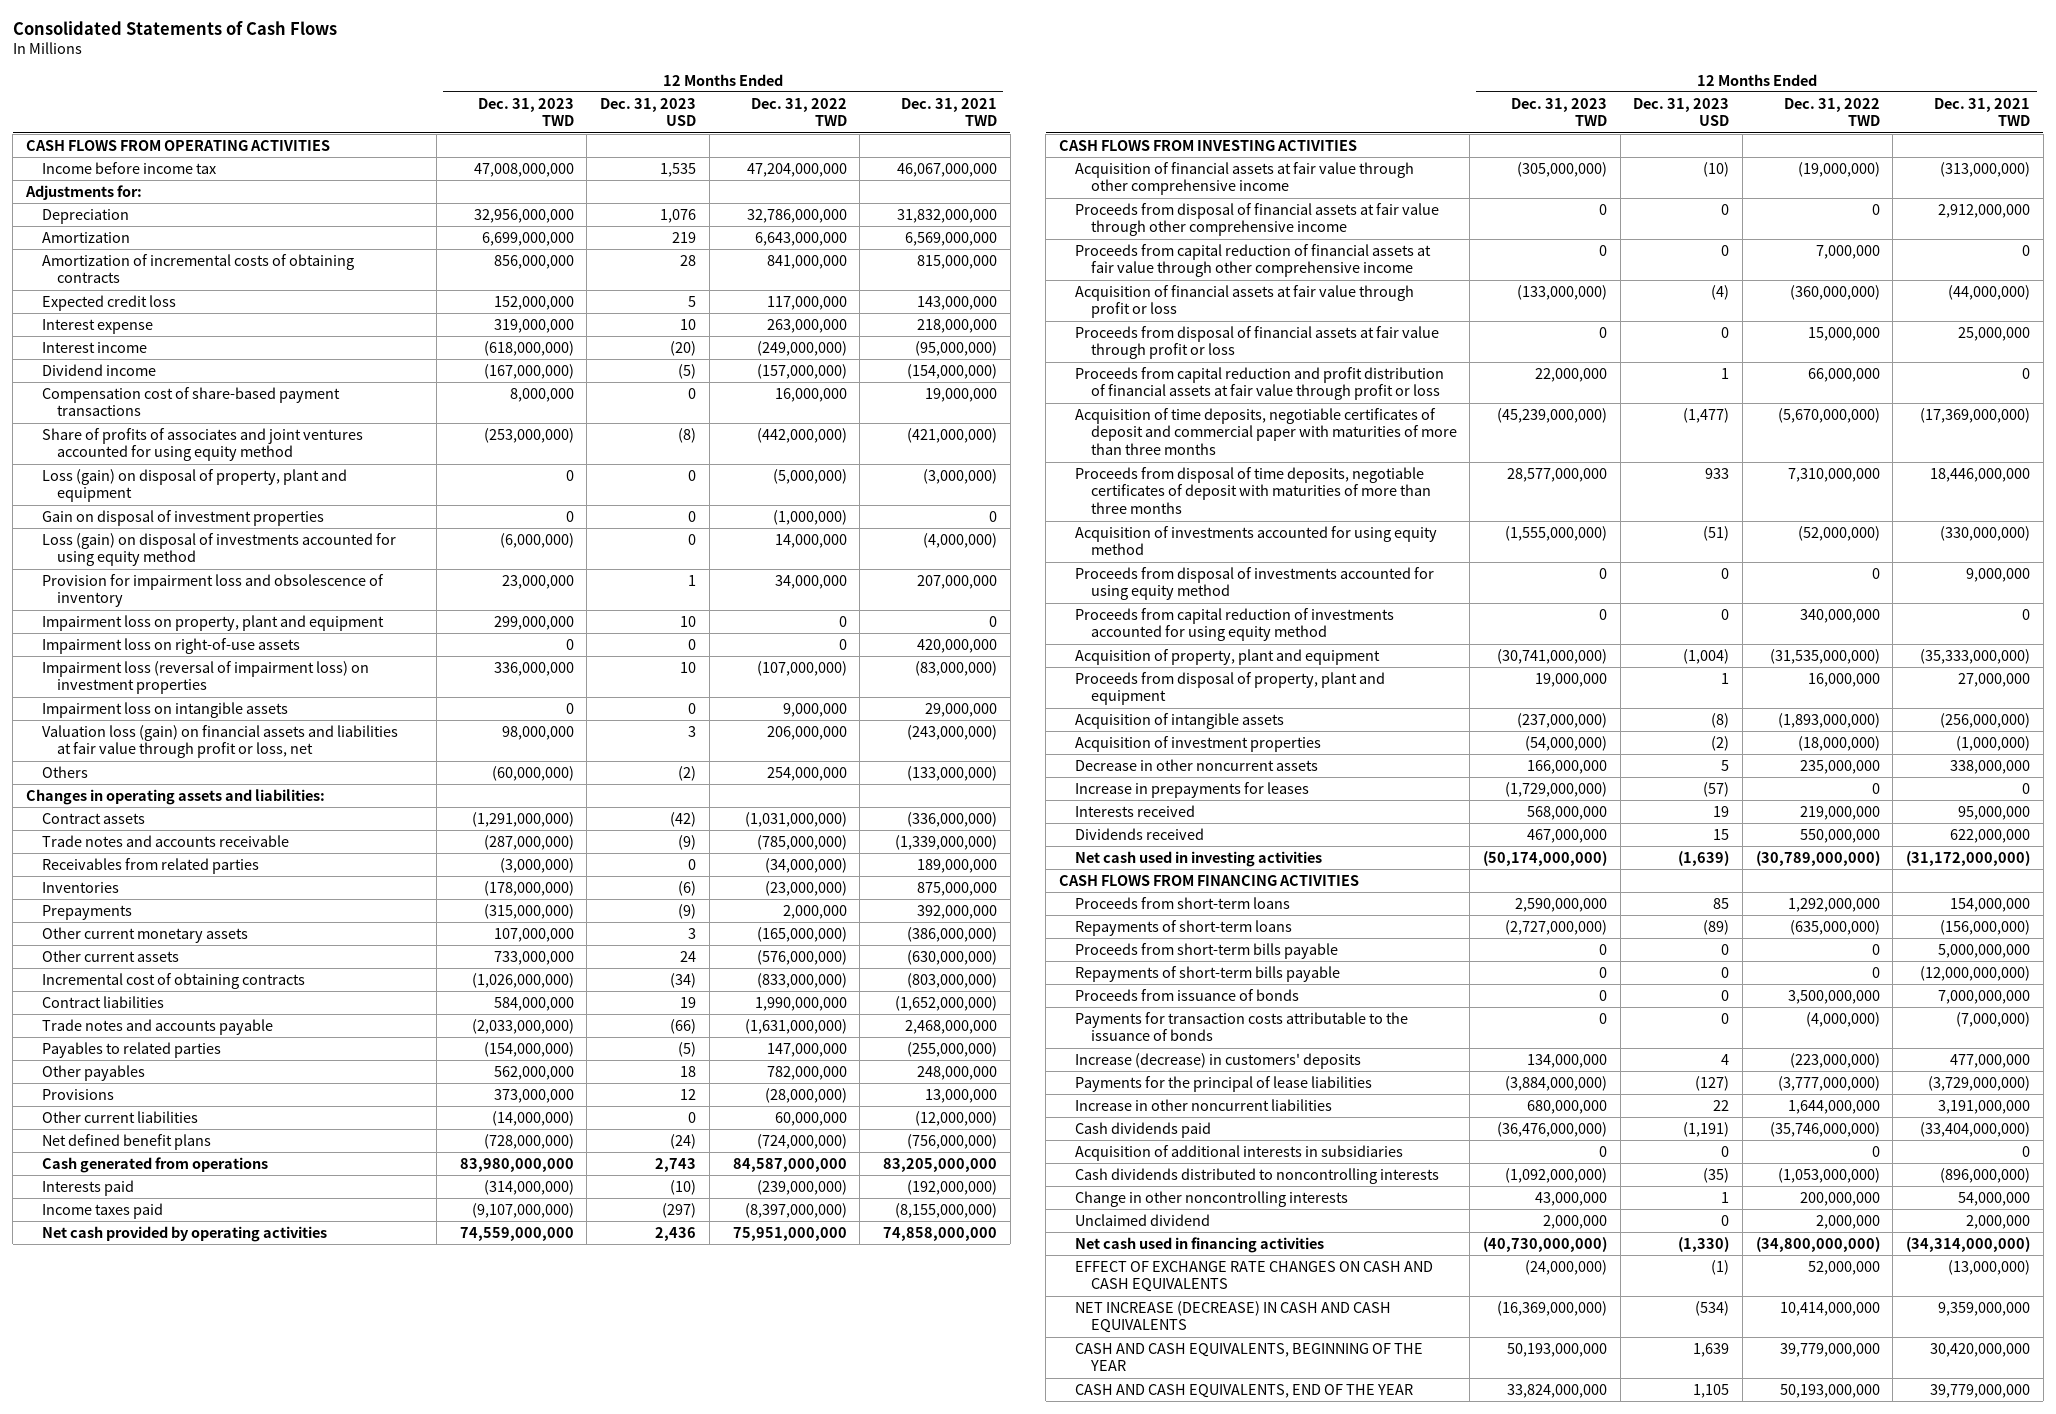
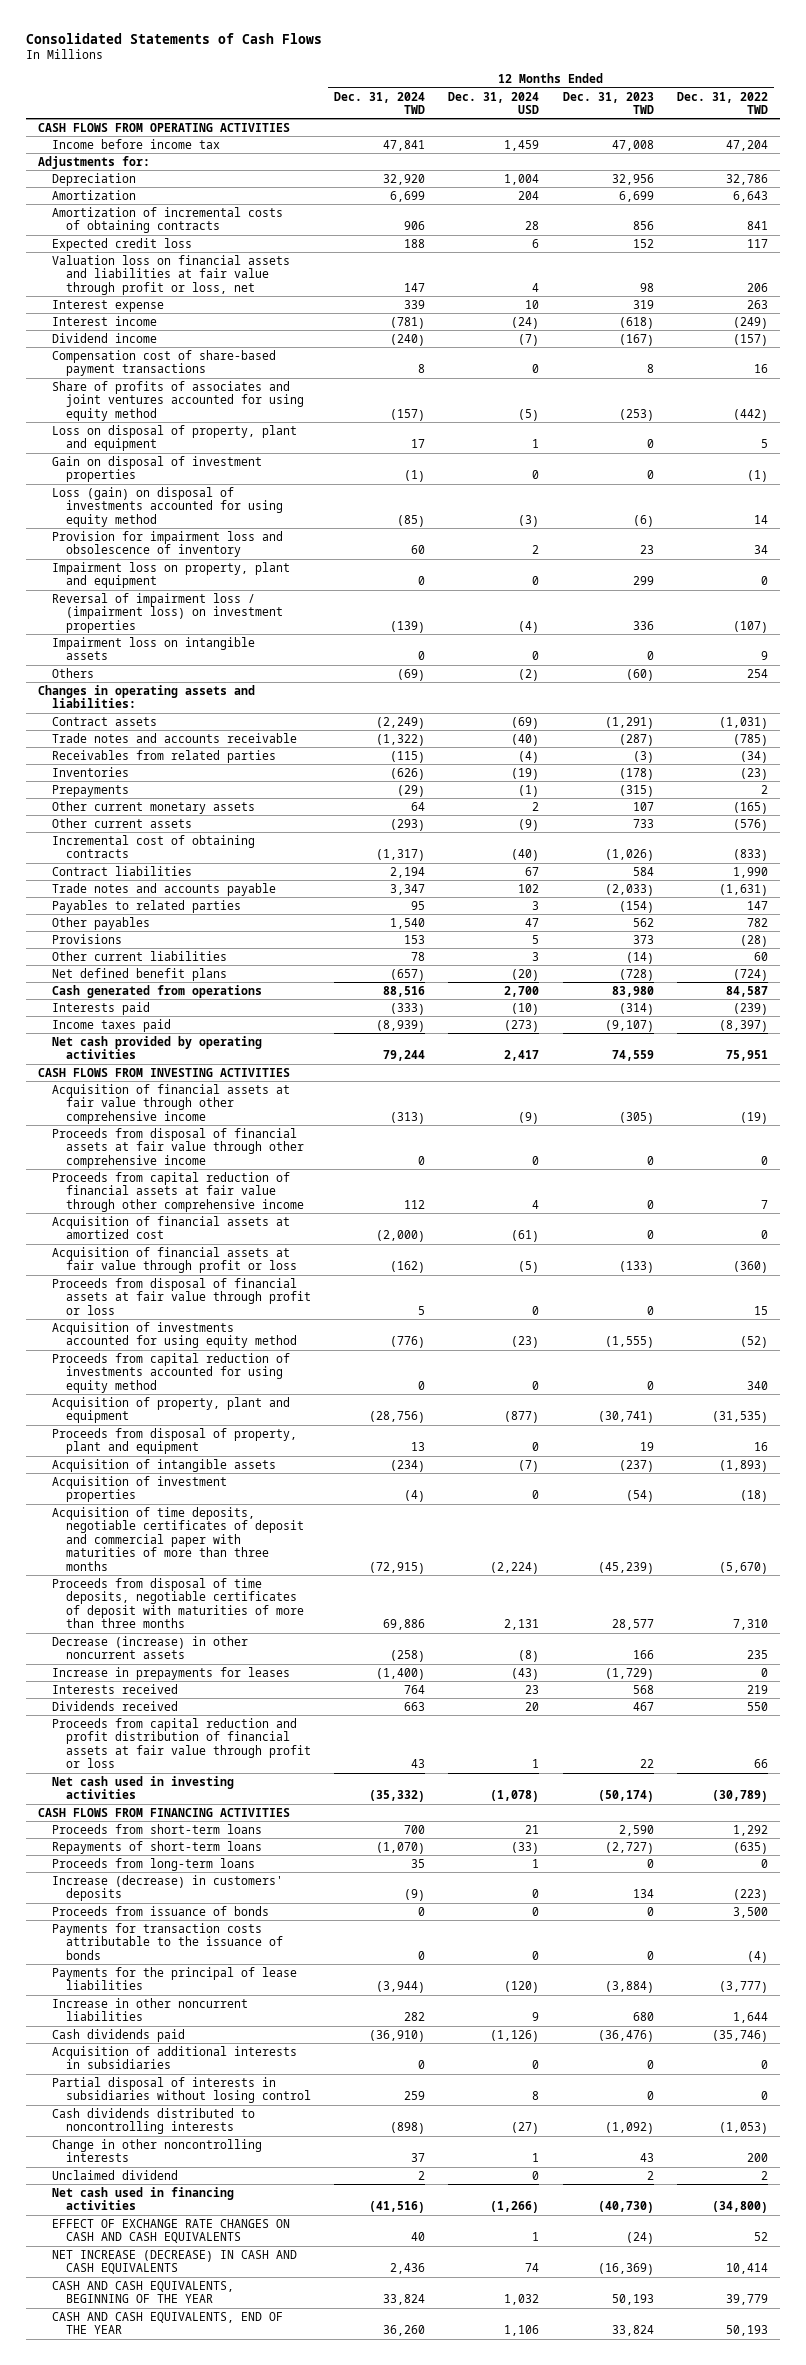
- | 12 Months Ended Dec. 31, 2023 TWD | 12 Months Ended Dec. 31, 2023 USD | 12 Months Ended Dec. 31, 2022 TWD | 12 Months Ended Dec. 31, 2021 TWD
+ | 12 Months Ended Dec. 31, 2024 TWD | 12 Months Ended Dec. 31, 2024 USD | 12 Months Ended Dec. 31, 2023 TWD | 12 Months Ended Dec. 31, 2022 TWD
- Income before income tax | 47,008,000,000 | 1,535 | 47,204,000,000 | 46,067,000,000
+ Income before income tax | 47,841 | 1,459 | 47,008 | 47,204
- Depreciation | 32,956,000,000 | 1,076 | 32,786,000,000 | 31,832,000,000
- Amortization | 6,699,000,000 | 219 | 6,643,000,000 | 6,569,000,000
- Amortization of incremental costs of obtaining contracts | 856,000,000 | 28 | 841,000,000 | 815,000,000
- Expected credit loss | 152,000,000 | 5 | 117,000,000 | 143,000,000
- Interest expense | 319,000,000 | 10 | 263,000,000 | 218,000,000
- Interest income | (618,000,000) | (20) | (249,000,000) | (95,000,000)
- Dividend income | (167,000,000) | (5) | (157,000,000) | (154,000,000)
- Compensation cost of share-based payment transactions | 8,000,000 | 0 | 16,000,000 | 19,000,000
- Share of profits of associates and joint ventures accounted for using equity method | (253,000,000) | (8) | (442,000,000) | (421,000,000)
- Loss (gain) on disposal of property, plant and equipment | 0 | 0 | (5,000,000) | (3,000,000)
- Gain on disposal of investment properties | 0 | 0 | (1,000,000) | 0
- Loss (gain) on disposal of investments accounted for using equity method | (6,000,000) | 0 | 14,000,000 | (4,000,000)
- Provision for impairment loss and obsolescence of inventory | 23,000,000 | 1 | 34,000,000 | 207,000,000
- Impairment loss on property, plant and equipment | 299,000,000 | 10 | 0 | 0
- Impairment loss on right-of-use assets | 0 | 0 | 0 | 420,000,000
- Impairment loss (reversal of impairment loss) on investment properties | 336,000,000 | 10 | (107,000,000) | (83,000,000)
- Impairment loss on intangible assets | 0 | 0 | 9,000,000 | 29,000,000
- Valuation loss (gain) on financial assets and liabilities at fair value through profit or loss, net | 98,000,000 | 3 | 206,000,000 | (243,000,000)
- Others | (60,000,000) | (2) | 254,000,000 | (133,000,000)
+ Depreciation | 32,920 | 1,004 | 32,956 | 32,786
+ Amortization | 6,699 | 204 | 6,699 | 6,643
+ Amortization of incremental costs of obtaining contracts | 906 | 28 | 856 | 841
+ Expected credit loss | 188 | 6 | 152 | 117
+ Valuation loss on financial assets and liabilities at fair value through profit or loss, net | 147 | 4 | 98 | 206
+ Interest expense | 339 | 10 | 319 | 263
+ Interest income | (781) | (24) | (618) | (249)
+ Dividend income | (240) | (7) | (167) | (157)
+ Compensation cost of share-based payment transactions | 8 | 0 | 8 | 16
+ Share of profits of associates and joint ventures accounted for using equity method | (157) | (5) | (253) | (442)
+ Loss on disposal of property, plant and equipment | 17 | 1 | 0 | 5
+ Gain on disposal of investment properties | (1) | 0 | 0 | (1)
+ Loss (gain) on disposal of investments accounted for using equity method | (85) | (3) | (6) | 14
+ Provision for impairment loss and obsolescence of inventory | 60 | 2 | 23 | 34
+ Impairment loss on property, plant and equipment | 0 | 0 | 299 | 0
+ Reversal of impairment loss / (impairment loss) on investment properties | (139) | (4) | 336 | (107)
+ Impairment loss on intangible assets | 0 | 0 | 0 | 9
+ Others | (69) | (2) | (60) | 254
- Contract assets | (1,291,000,000) | (42) | (1,031,000,000) | (336,000,000)
- Trade notes and accounts receivable | (287,000,000) | (9) | (785,000,000) | (1,339,000,000)
- Receivables from related parties | (3,000,000) | 0 | (34,000,000) | 189,000,000
- Inventories | (178,000,000) | (6) | (23,000,000) | 875,000,000
- Prepayments | (315,000,000) | (9) | 2,000,000 | 392,000,000
- Other current monetary assets | 107,000,000 | 3 | (165,000,000) | (386,000,000)
- Other current assets | 733,000,000 | 24 | (576,000,000) | (630,000,000)
- Incremental cost of obtaining contracts | (1,026,000,000) | (34) | (833,000,000) | (803,000,000)
- Contract liabilities | 584,000,000 | 19 | 1,990,000,000 | (1,652,000,000)
- Trade notes and accounts payable | (2,033,000,000) | (66) | (1,631,000,000) | 2,468,000,000
- Payables to related parties | (154,000,000) | (5) | 147,000,000 | (255,000,000)
- Other payables | 562,000,000 | 18 | 782,000,000 | 248,000,000
- Provisions | 373,000,000 | 12 | (28,000,000) | 13,000,000
- Other current liabilities | (14,000,000) | 0 | 60,000,000 | (12,000,000)
- Net defined benefit plans | (728,000,000) | (24) | (724,000,000) | (756,000,000)
- Cash generated from operations | 83,980,000,000 | 2,743 | 84,587,000,000 | 83,205,000,000
- Interests paid | (314,000,000) | (10) | (239,000,000) | (192,000,000)
- Income taxes paid | (9,107,000,000) | (297) | (8,397,000,000) | (8,155,000,000)
- Net cash provided by operating activities | 74,559,000,000 | 2,436 | 75,951,000,000 | 74,858,000,000
+ Contract assets | (2,249) | (69) | (1,291) | (1,031)
+ Trade notes and accounts receivable | (1,322) | (40) | (287) | (785)
+ Receivables from related parties | (115) | (4) | (3) | (34)
+ Inventories | (626) | (19) | (178) | (23)
+ Prepayments | (29) | (1) | (315) | 2
+ Other current monetary assets | 64 | 2 | 107 | (165)
+ Other current assets | (293) | (9) | 733 | (576)
+ Incremental cost of obtaining contracts | (1,317) | (40) | (1,026) | (833)
+ Contract liabilities | 2,194 | 67 | 584 | 1,990
+ Trade notes and accounts payable | 3,347 | 102 | (2,033) | (1,631)
+ Payables to related parties | 95 | 3 | (154) | 147
+ Other payables | 1,540 | 47 | 562 | 782
+ Provisions | 153 | 5 | 373 | (28)
+ Other current liabilities | 78 | 3 | (14) | 60
+ Net defined benefit plans | (657) | (20) | (728) | (724)
+ Cash generated from operations | 88,516 | 2,700 | 83,980 | 84,587
+ Interests paid | (333) | (10) | (314) | (239)
+ Income taxes paid | (8,939) | (273) | (9,107) | (8,397)
+ Net cash provided by operating activities | 79,244 | 2,417 | 74,559 | 75,951
- Acquisition of financial assets at fair value through other comprehensive income | (305,000,000) | (10) | (19,000,000) | (313,000,000)
+ Acquisition of financial assets at fair value through other comprehensive income | (313) | (9) | (305) | (19)
- Proceeds from capital reduction of financial assets at fair value through other comprehensive income | 0 | 0 | 7,000,000 | 0
- Acquisition of financial assets at fair value through profit or loss | (133,000,000) | (4) | (360,000,000) | (44,000,000)
- Proceeds from disposal of financial assets at fair value through profit or loss | 0 | 0 | 15,000,000 | 25,000,000
- Proceeds from capital reduction and profit distribution of financial assets at fair value through profit or loss | 22,000,000 | 1 | 66,000,000 | 0
- Acquisition of time deposits, negotiable certificates of deposit and commercial paper with maturities of more than three months | (45,239,000,000) | (1,477) | (5,670,000,000) | (17,369,000,000)
- Proceeds from disposal of time deposits, negotiable certificates of deposit with maturities of more than three months | 28,577,000,000 | 933 | 7,310,000,000 | 18,446,000,000
- Acquisition of investments accounted for using equity method | (1,555,000,000) | (51) | (52,000,000) | (330,000,000)
- Proceeds from disposal of investments accounted for using equity method | 0 | 0 | 0 | 9,000,000
- Proceeds from capital reduction of investments accounted for using equity method | 0 | 0 | 340,000,000 | 0
- Acquisition of property, plant and equipment | (30,741,000,000) | (1,004) | (31,535,000,000) | (35,333,000,000)
- Proceeds from disposal of property, plant and equipment | 19,000,000 | 1 | 16,000,000 | 27,000,000
- Acquisition of intangible assets | (237,000,000) | (8) | (1,893,000,000) | (256,000,000)
- Acquisition of investment properties | (54,000,000) | (2) | (18,000,000) | (1,000,000)
- Decrease in other noncurrent assets | 166,000,000 | 5 | 235,000,000 | 338,000,000
- Increase in prepayments for leases | (1,729,000,000) | (57) | 0 | 0
- Interests received | 568,000,000 | 19 | 219,000,000 | 95,000,000
- Dividends received | 467,000,000 | 15 | 550,000,000 | 622,000,000
- Net cash used in investing activities | (50,174,000,000) | (1,639) | (30,789,000,000) | (31,172,000,000)
+ Proceeds from capital reduction of financial assets at fair value through other comprehensive income | 112 | 4 | 0 | 7
+ Acquisition of financial assets at amortized cost | (2,000) | (61) | 0 | 0
+ Acquisition of financial assets at fair value through profit or loss | (162) | (5) | (133) | (360)
+ Proceeds from disposal of financial assets at fair value through profit or loss | 5 | 0 | 0 | 15
+ Acquisition of investments accounted for using equity method | (776) | (23) | (1,555) | (52)
+ Proceeds from capital reduction of investments accounted for using equity method | 0 | 0 | 0 | 340
+ Acquisition of property, plant and equipment | (28,756) | (877) | (30,741) | (31,535)
+ Proceeds from disposal of property, plant and equipment | 13 | 0 | 19 | 16
+ Acquisition of intangible assets | (234) | (7) | (237) | (1,893)
+ Acquisition of investment properties | (4) | 0 | (54) | (18)
+ Acquisition of time deposits, negotiable certificates of deposit and commercial paper with maturities of more than three months | (72,915) | (2,224) | (45,239) | (5,670)
+ Proceeds from disposal of time deposits, negotiable certificates of deposit with maturities of more than three months | 69,886 | 2,131 | 28,577 | 7,310
+ Decrease (increase) in other noncurrent assets | (258) | (8) | 166 | 235
+ Increase in prepayments for leases | (1,400) | (43) | (1,729) | 0
+ Interests received | 764 | 23 | 568 | 219
+ Dividends received | 663 | 20 | 467 | 550
+ Proceeds from capital reduction and profit distribution of financial assets at fair value through profit or loss | 43 | 1 | 22 | 66
+ Net cash used in investing activities | (35,332) | (1,078) | (50,174) | (30,789)
- Proceeds from short-term loans | 2,590,000,000 | 85 | 1,292,000,000 | 154,000,000
- Repayments of short-term loans | (2,727,000,000) | (89) | (635,000,000) | (156,000,000)
- Proceeds from short-term bills payable | 0 | 0 | 0 | 5,000,000,000
- Repayments of short-term bills payable | 0 | 0 | 0 | (12,000,000,000)
- Proceeds from issuance of bonds | 0 | 0 | 3,500,000,000 | 7,000,000,000
- Payments for transaction costs attributable to the issuance of bonds | 0 | 0 | (4,000,000) | (7,000,000)
- Increase (decrease) in customers' deposits | 134,000,000 | 4 | (223,000,000) | 477,000,000
- Payments for the principal of lease liabilities | (3,884,000,000) | (127) | (3,777,000,000) | (3,729,000,000)
- Increase in other noncurrent liabilities | 680,000,000 | 22 | 1,644,000,000 | 3,191,000,000
- Cash dividends paid | (36,476,000,000) | (1,191) | (35,746,000,000) | (33,404,000,000)
+ Proceeds from short-term loans | 700 | 21 | 2,590 | 1,292
+ Repayments of short-term loans | (1,070) | (33) | (2,727) | (635)
+ Proceeds from long-term loans | 35 | 1 | 0 | 0
+ Increase (decrease) in customers' deposits | (9) | 0 | 134 | (223)
+ Proceeds from issuance of bonds | 0 | 0 | 0 | 3,500
+ Payments for transaction costs attributable to the issuance of bonds | 0 | 0 | 0 | (4)
+ Payments for the principal of lease liabilities | (3,944) | (120) | (3,884) | (3,777)
+ Increase in other noncurrent liabilities | 282 | 9 | 680 | 1,644
+ Cash dividends paid | (36,910) | (1,126) | (36,476) | (35,746)
- Cash dividends distributed to noncontrolling interests | (1,092,000,000) | (35) | (1,053,000,000) | (896,000,000)
- Change in other noncontrolling interests | 43,000,000 | 1 | 200,000,000 | 54,000,000
- Unclaimed dividend | 2,000,000 | 0 | 2,000,000 | 2,000,000
- Net cash used in financing activities | (40,730,000,000) | (1,330) | (34,800,000,000) | (34,314,000,000)
- EFFECT OF EXCHANGE RATE CHANGES ON CASH AND CASH EQUIVALENTS | (24,000,000) | (1) | 52,000,000 | (13,000,000)
- NET INCREASE (DECREASE) IN CASH AND CASH EQUIVALENTS | (16,369,000,000) | (534) | 10,414,000,000 | 9,359,000,000
- CASH AND CASH EQUIVALENTS, BEGINNING OF THE YEAR | 50,193,000,000 | 1,639 | 39,779,000,000 | 30,420,000,000
- CASH AND CASH EQUIVALENTS, END OF THE YEAR | 33,824,000,000 | 1,105 | 50,193,000,000 | 39,779,000,000
+ Partial disposal of interests in subsidiaries without losing control | 259 | 8 | 0 | 0
+ Cash dividends distributed to noncontrolling interests | (898) | (27) | (1,092) | (1,053)
+ Change in other noncontrolling interests | 37 | 1 | 43 | 200
+ Unclaimed dividend | 2 | 0 | 2 | 2
+ Net cash used in financing activities | (41,516) | (1,266) | (40,730) | (34,800)
+ EFFECT OF EXCHANGE RATE CHANGES ON CASH AND CASH EQUIVALENTS | 40 | 1 | (24) | 52
+ NET INCREASE (DECREASE) IN CASH AND CASH EQUIVALENTS | 2,436 | 74 | (16,369) | 10,414
+ CASH AND CASH EQUIVALENTS, BEGINNING OF THE YEAR | 33,824 | 1,032 | 50,193 | 39,779
+ CASH AND CASH EQUIVALENTS, END OF THE YEAR | 36,260 | 1,106 | 33,824 | 50,193

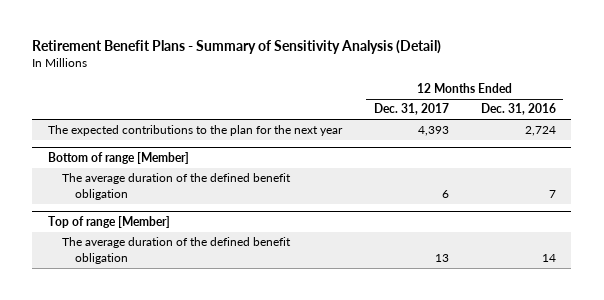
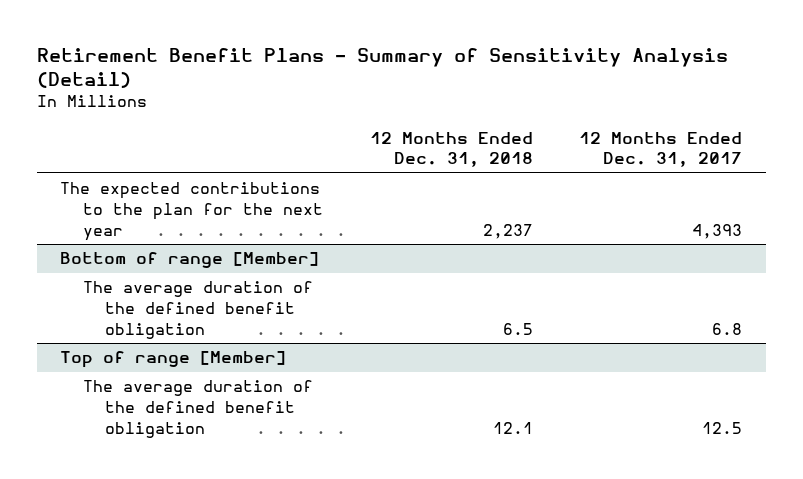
- | 12 Months Ended Dec. 31, 2017 | 12 Months Ended Dec. 31, 2016
+ | 12 Months Ended Dec. 31, 2018 | 12 Months Ended Dec. 31, 2017
@ Bottom of range [Member]
- The average duration of the defined benefit obligation | 6 | 7
+ The average duration of the defined benefit obligation | 6.5 | 6.8
@ Top of range [Member]
- The average duration of the defined benefit obligation | 13 | 14
+ The average duration of the defined benefit obligation | 12.1 | 12.5

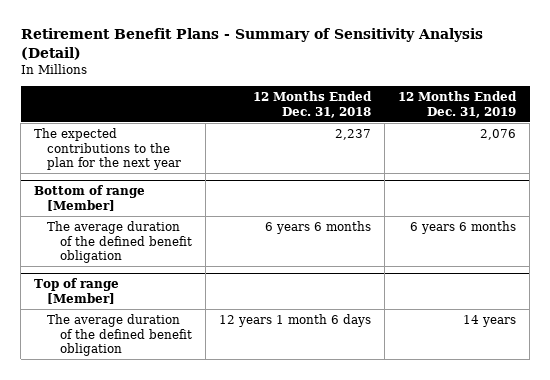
- | 12 Months Ended Dec. 31, 2018 | 12 Months Ended Dec. 31, 2017
+ | 12 Months Ended Dec. 31, 2018 | 12 Months Ended Dec. 31, 2019
@ Bottom of range [Member]
- The average duration of the defined benefit obligation | 6.5 | 6.8
+ The average duration of the defined benefit obligation | 6 years 6 months | 6 years 6 months
@ Top of range [Member]
- The average duration of the defined benefit obligation | 12.1 | 12.5
+ The average duration of the defined benefit obligation | 12 years 1 month 6 days | 14 years

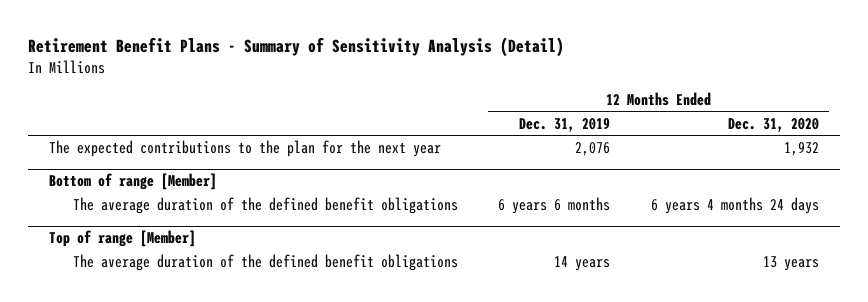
- | 12 Months Ended Dec. 31, 2018 | 12 Months Ended Dec. 31, 2019
+ | 12 Months Ended Dec. 31, 2019 | 12 Months Ended Dec. 31, 2020
@ Bottom of range [Member]
- The average duration of the defined benefit obligation | 6 years 6 months | 6 years 6 months
+ The average duration of the defined benefit obligations | 6 years 6 months | 6 years 4 months 24 days
@ Top of range [Member]
- The average duration of the defined benefit obligation | 12 years 1 month 6 days | 14 years
+ The average duration of the defined benefit obligations | 14 years | 13 years

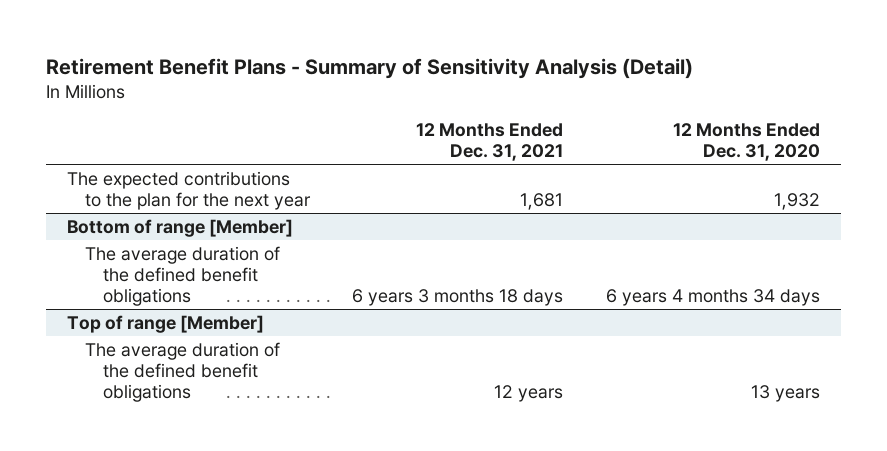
- | 12 Months Ended Dec. 31, 2019 | 12 Months Ended Dec. 31, 2020
+ | 12 Months Ended Dec. 31, 2021 | 12 Months Ended Dec. 31, 2020
@ Bottom of range [Member]
- The average duration of the defined benefit obligations | 6 years 6 months | 6 years 4 months 24 days
+ The average duration of the defined benefit obligations | 6 years 3 months 18 days | 6 years 4 months 34 days

